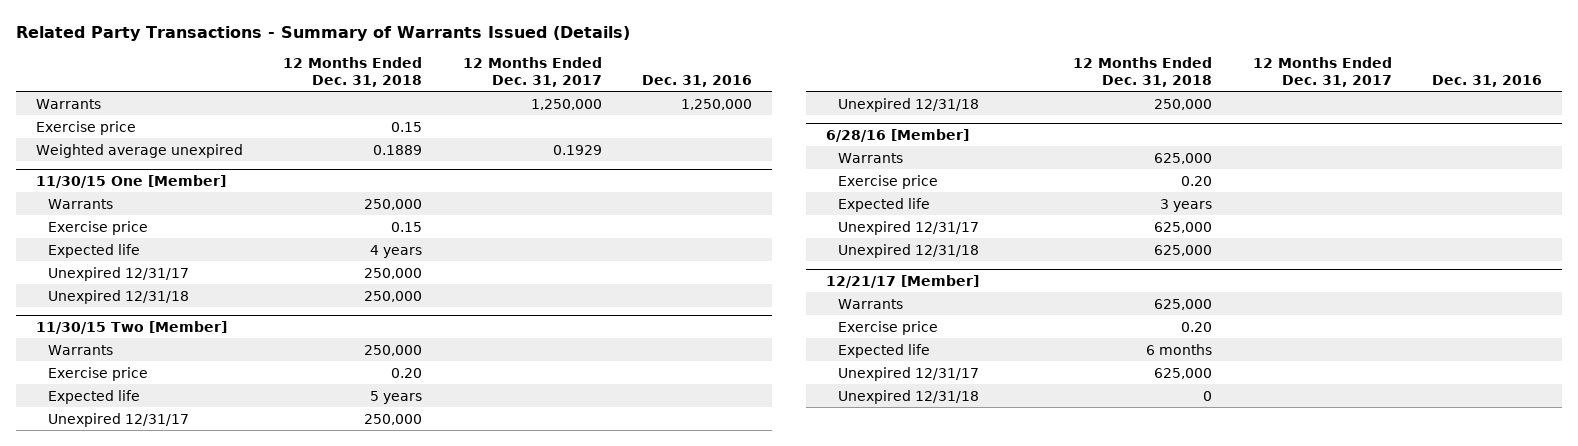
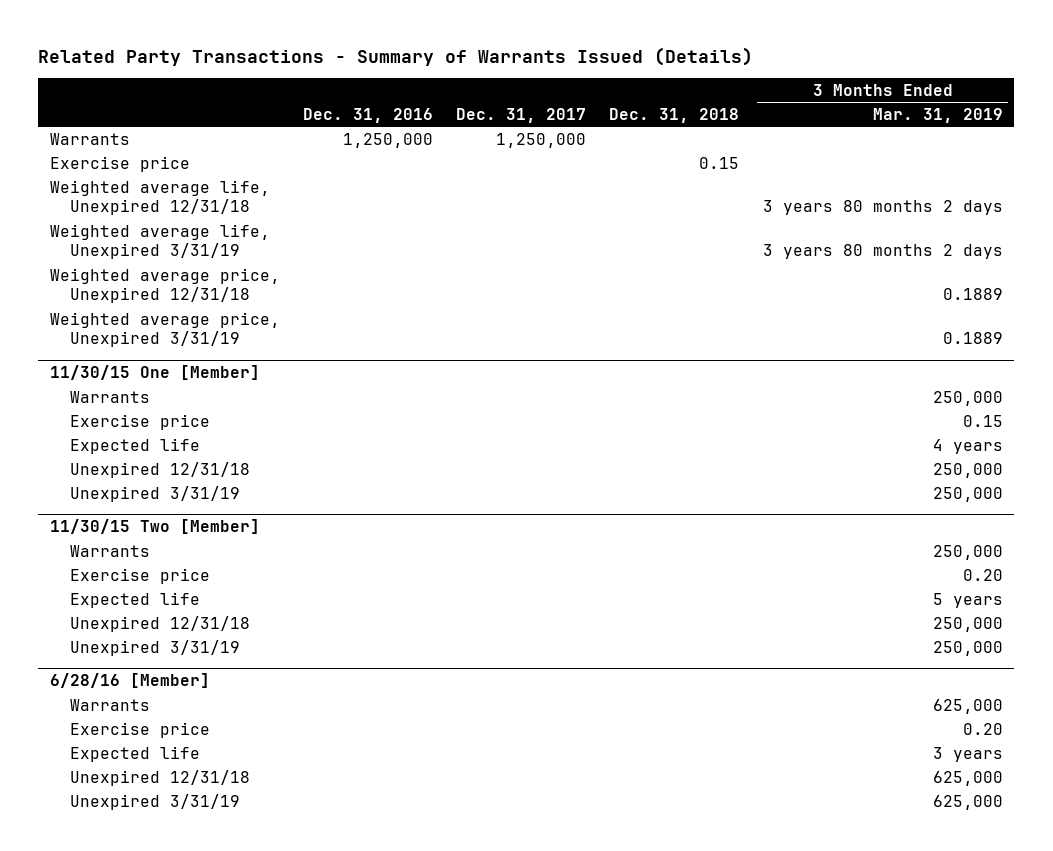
- | 12 Months Ended Dec. 31, 2018 | 12 Months Ended Dec. 31, 2017 | Dec. 31, 2016
+ | Dec. 31, 2016 | Dec. 31, 2017 | Dec. 31, 2018 | 3 Months Ended Mar. 31, 2019
- Weighted average unexpired | 0.1889 | 0.1929 |
+ Weighted average life, Unexpired 12/31/18 | | | | 3 years 80 months 2 days
+ Weighted average life, Unexpired 3/31/19 | | | | 3 years 80 months 2 days
+ Weighted average price, Unexpired 12/31/18 | | | | 0.1889
+ Weighted average price, Unexpired 3/31/19 | | | | 0.1889
@ 11/30/15 One [Member]
- Unexpired 12/31/17 | 250,000 | |
+ Unexpired 3/31/19 | | | | 250,000
@ 11/30/15 Two [Member]
- Unexpired 12/31/17 | 250,000 | |
+ Unexpired 3/31/19 | | | | 250,000
@ 6/28/16 [Member]
- Unexpired 12/31/17 | 625,000 | |
- 12/21/17 [Member]
- Warrants | 625,000 | |
- Exercise price | 0.20 | |
- Expected life | 6 months | |
- Unexpired 12/31/17 | 625,000 | |
- Unexpired 12/31/18 | 0 | |
@ 6/28/16 [Member]
+ Unexpired 3/31/19 | | | | 625,000

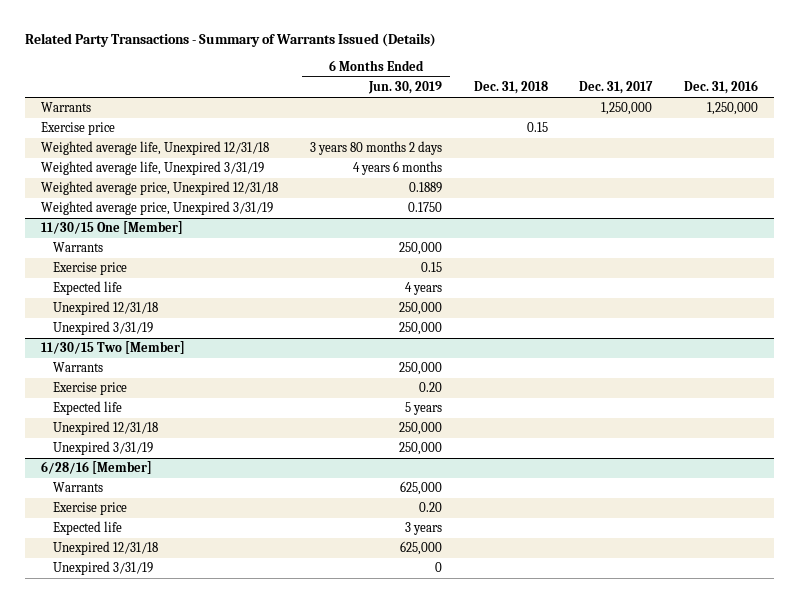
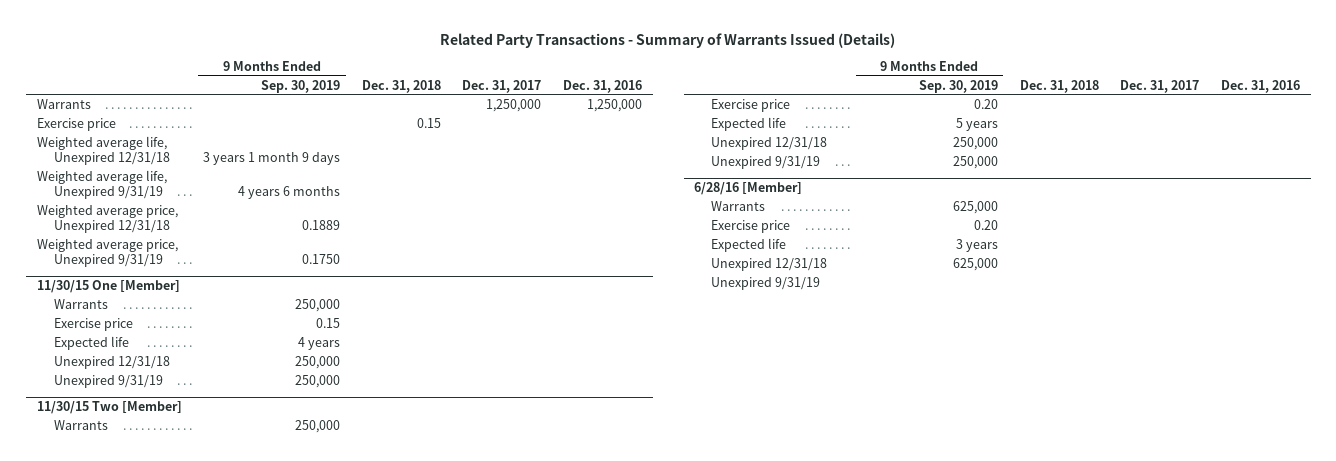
- | 6 Months Ended Jun. 30, 2019 | Dec. 31, 2018 | Dec. 31, 2017 | Dec. 31, 2016
+ | 9 Months Ended Sep. 30, 2019 | Dec. 31, 2018 | Dec. 31, 2017 | Dec. 31, 2016
- Weighted average life, Unexpired 3/31/19 | 4 years 6 months | | |
+ Weighted average life, Unexpired 9/31/19 | 4 years 6 months | | |
- Weighted average price, Unexpired 3/31/19 | 0.1750 | | |
+ Weighted average price, Unexpired 9/31/19 | 0.1750 | | |
@ 11/30/15 One [Member]
- Unexpired 3/31/19 | 250,000 | | |
+ Unexpired 9/31/19 | 250,000 | | |
@ 11/30/15 Two [Member]
- Unexpired 3/31/19 | 250,000 | | |
+ Unexpired 9/31/19 | 250,000 | | |
@ 6/28/16 [Member]
- Unexpired 3/31/19 | 0 | | |
+ Unexpired 9/31/19

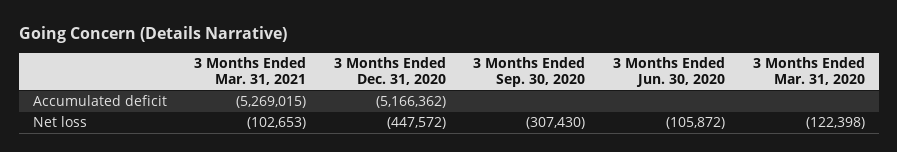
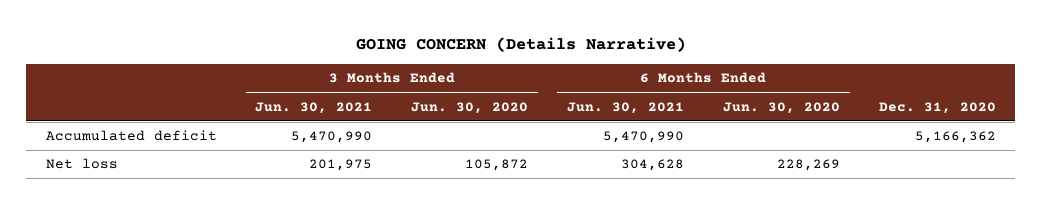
- Going Concern (Details Narrative)
+ GOING CONCERN (Details Narrative)
- | 3 Months Ended Mar. 31, 2021 | 3 Months Ended Dec. 31, 2020 | 3 Months Ended Sep. 30, 2020 | 3 Months Ended Jun. 30, 2020 | 3 Months Ended Mar. 31, 2020
+ | 3 Months Ended Jun. 30, 2021 | 3 Months Ended Jun. 30, 2020 | 6 Months Ended Jun. 30, 2021 | 6 Months Ended Jun. 30, 2020 | Dec. 31, 2020
- Net loss | (102,653) | (447,572) | (307,430) | (105,872) | (122,398)
+ Net loss | 201,975 | 105,872 | 304,628 | 228,269 |

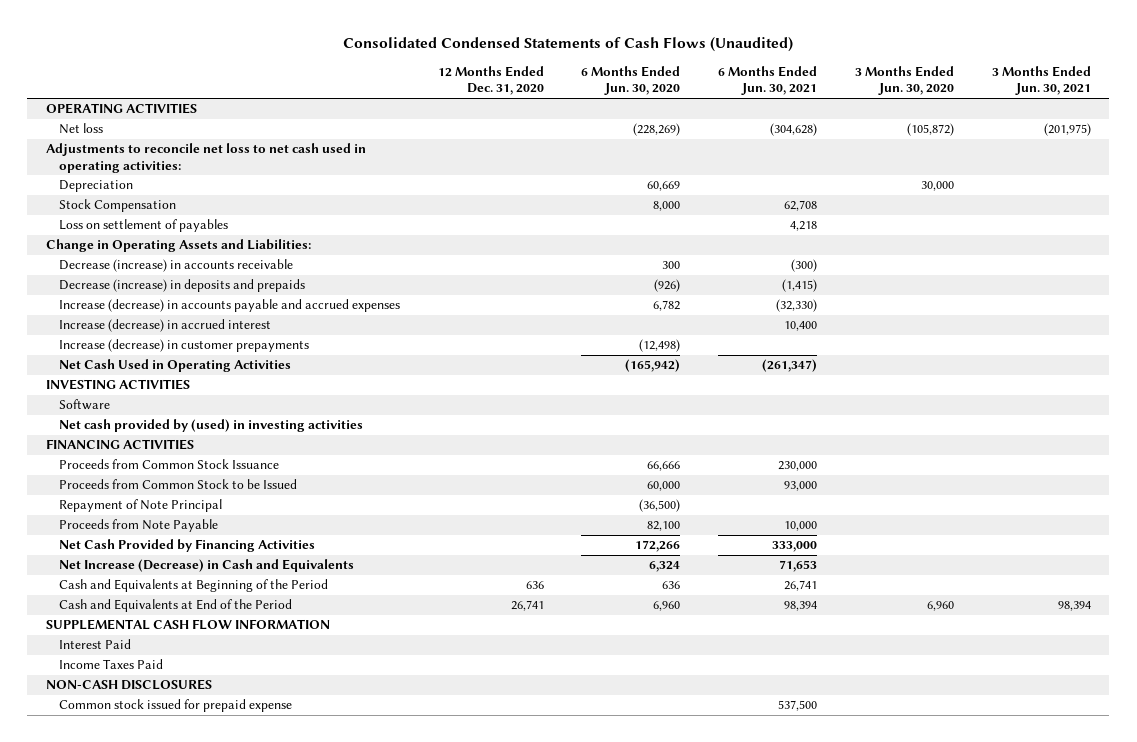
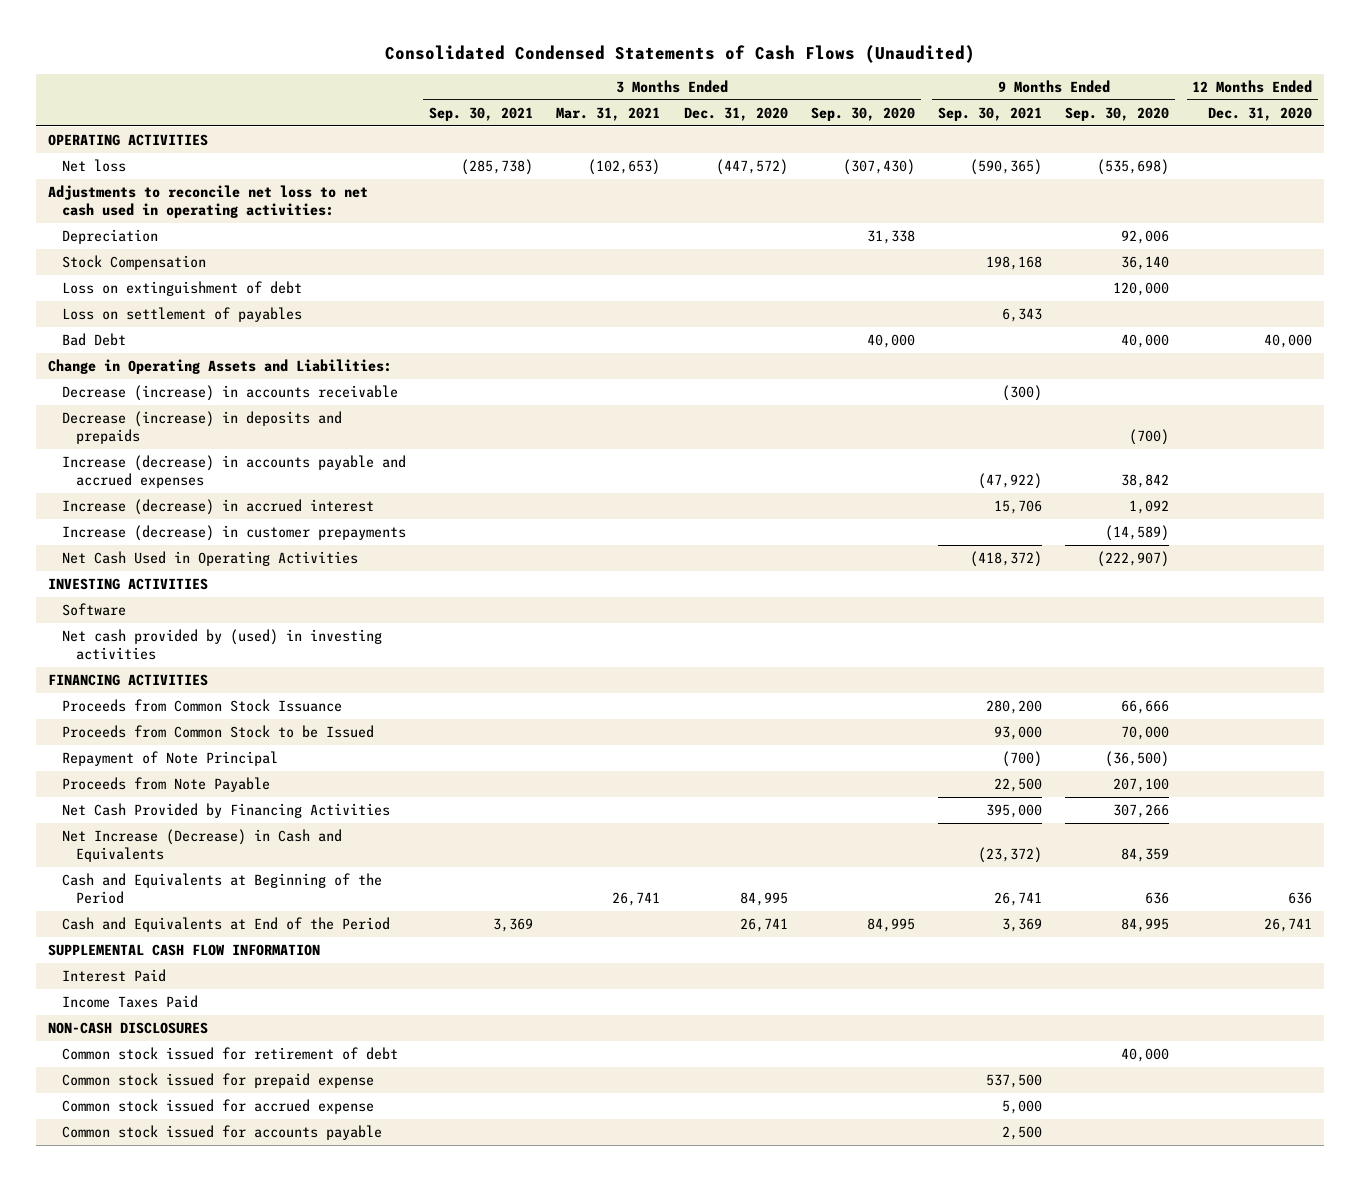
- | 12 Months Ended Dec. 31, 2020 | 6 Months Ended Jun. 30, 2020 | 6 Months Ended Jun. 30, 2021 | 3 Months Ended Jun. 30, 2020 | 3 Months Ended Jun. 30, 2021
+ | 3 Months Ended Sep. 30, 2021 | 3 Months Ended Mar. 31, 2021 | 3 Months Ended Dec. 31, 2020 | 3 Months Ended Sep. 30, 2020 | 9 Months Ended Sep. 30, 2021 | 9 Months Ended Sep. 30, 2020 | 12 Months Ended Dec. 31, 2020
+ Loss on extinguishment of debt | | | | | | 120,000 |
+ Bad Debt | | | | 40,000 | | 40,000 | 40,000
+ Common stock issued for retirement of debt | | | | | | 40,000 |
+ Common stock issued for accrued expense | | | | | 5,000 | |
+ Common stock issued for accounts payable | | | | | 2,500 | |

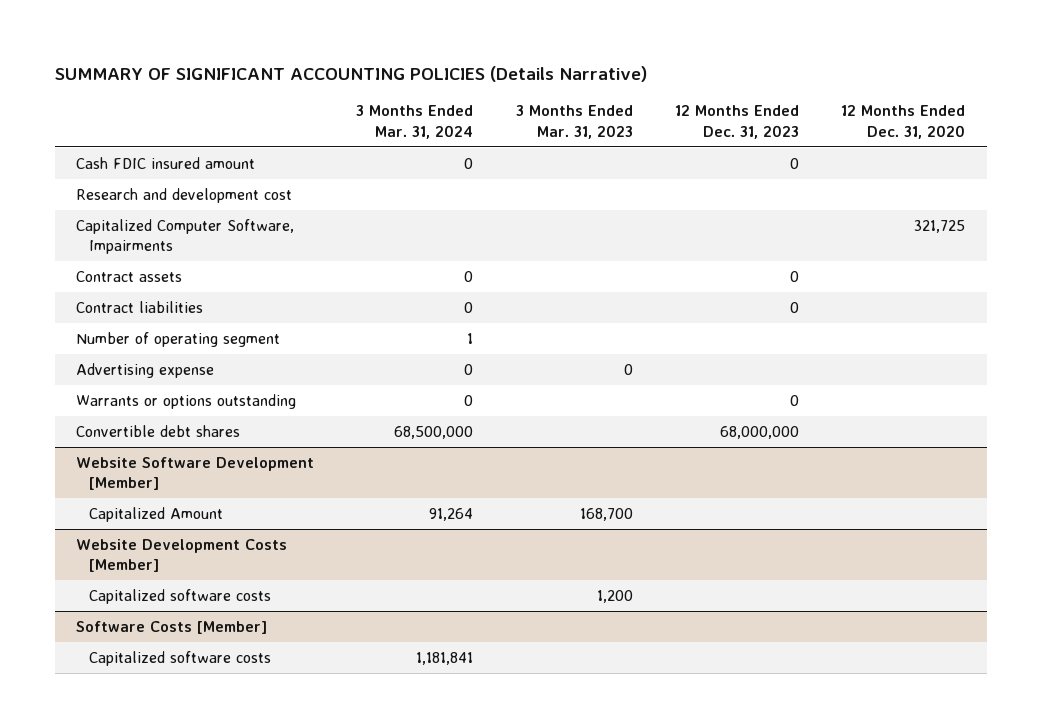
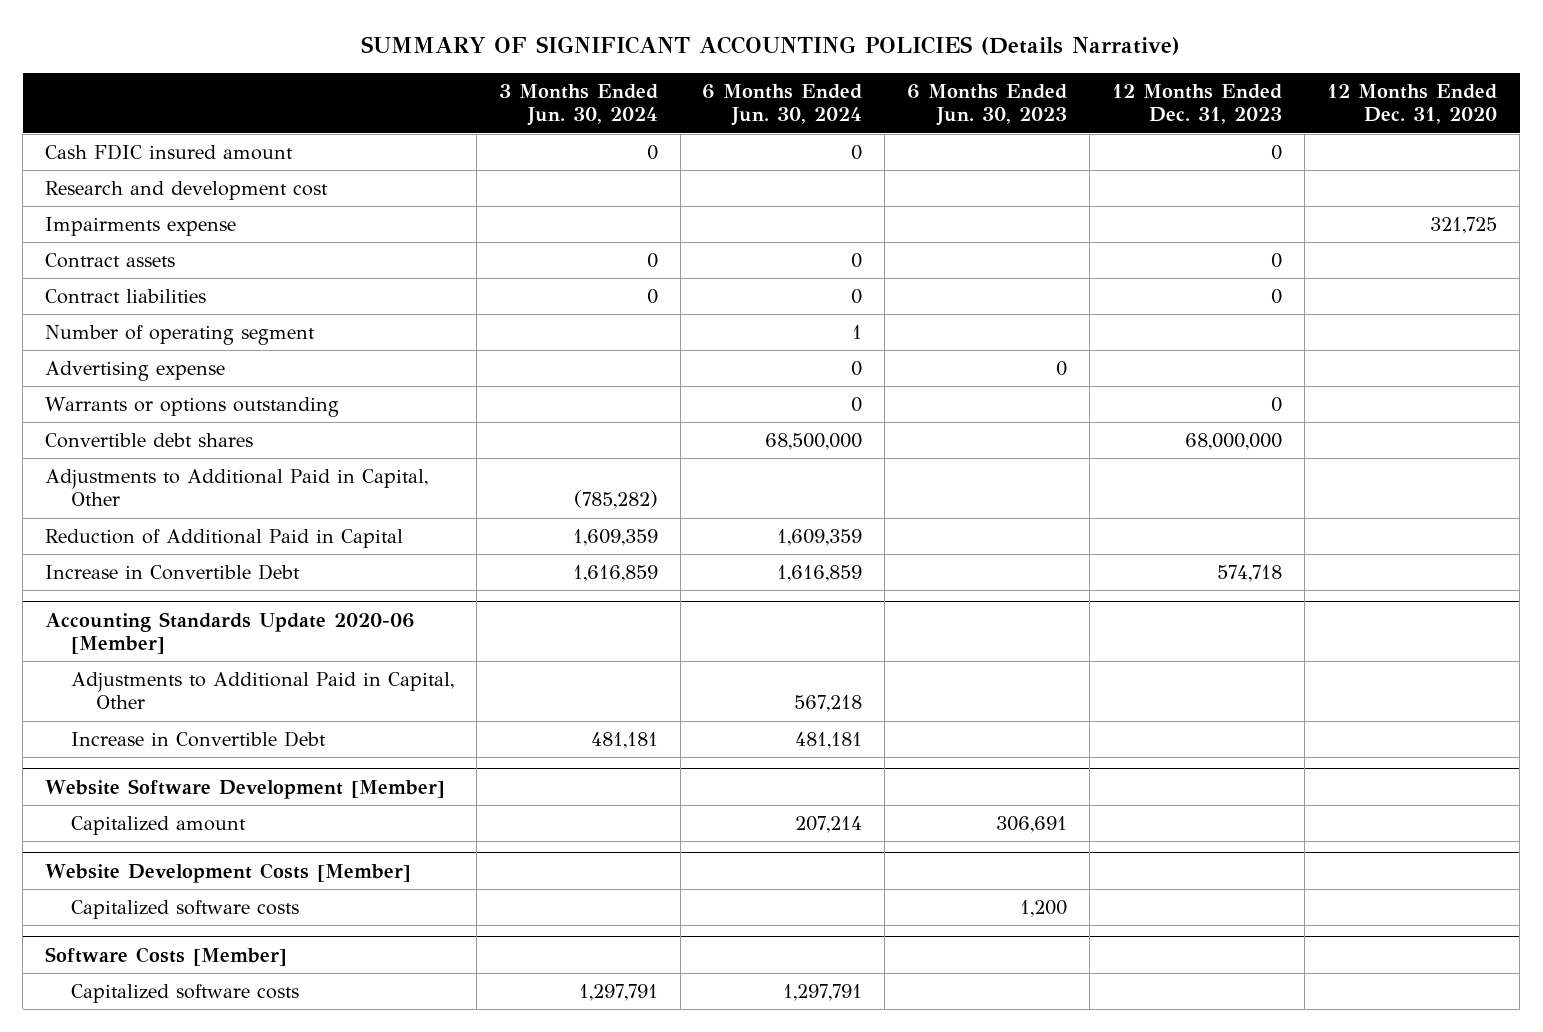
- | 3 Months Ended Mar. 31, 2024 | 3 Months Ended Mar. 31, 2023 | 12 Months Ended Dec. 31, 2023 | 12 Months Ended Dec. 31, 2020
+ | 3 Months Ended Jun. 30, 2024 | 6 Months Ended Jun. 30, 2024 | 6 Months Ended Jun. 30, 2023 | 12 Months Ended Dec. 31, 2023 | 12 Months Ended Dec. 31, 2020
- Capitalized Computer Software, Impairments | | | | 321,725
+ Impairments expense | | | | | 321,725
+ Adjustments to Additional Paid in Capital, Other | (785,282) | | | |
+ Reduction of Additional Paid in Capital | 1,609,359 | 1,609,359 | | |
+ Increase in Convertible Debt | 1,616,859 | 1,616,859 | | 574,718 |
+ Accounting Standards Update 2020-06 [Member]
+ Adjustments to Additional Paid in Capital, Other | | 567,218 | | |
+ Increase in Convertible Debt | 481,181 | 481,181 | | |
@ Website Software Development [Member]
- Capitalized Amount | 91,264 | 168,700 | |
+ Capitalized amount | | 207,214 | 306,691 | |

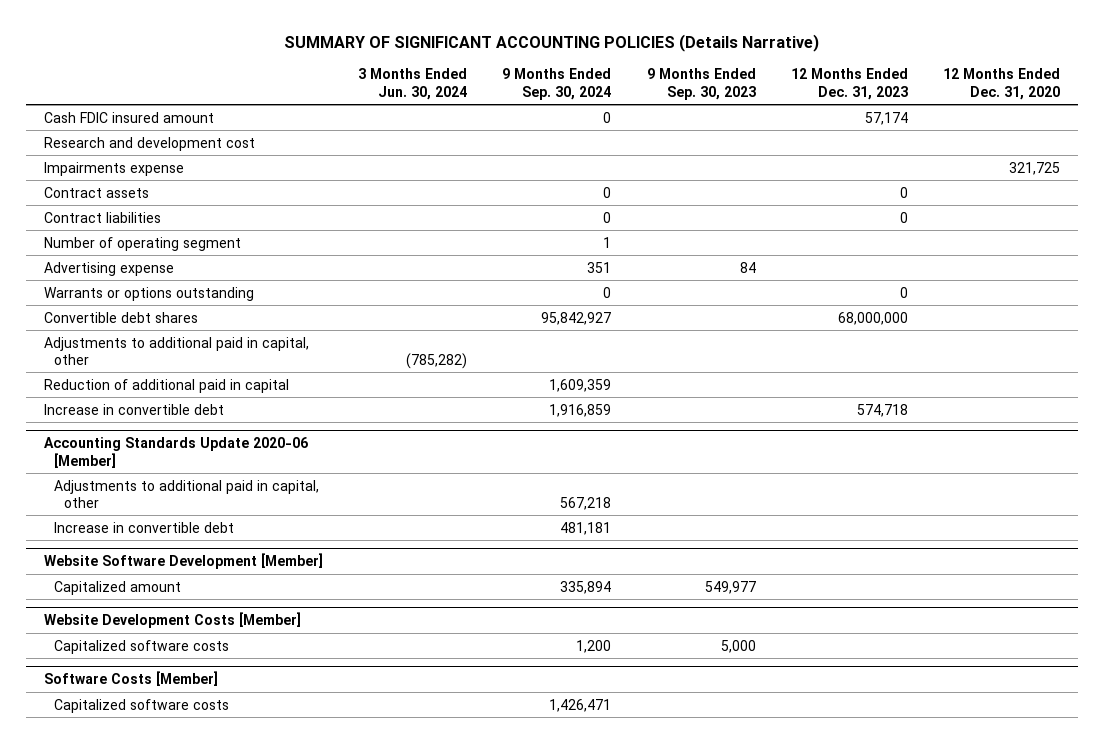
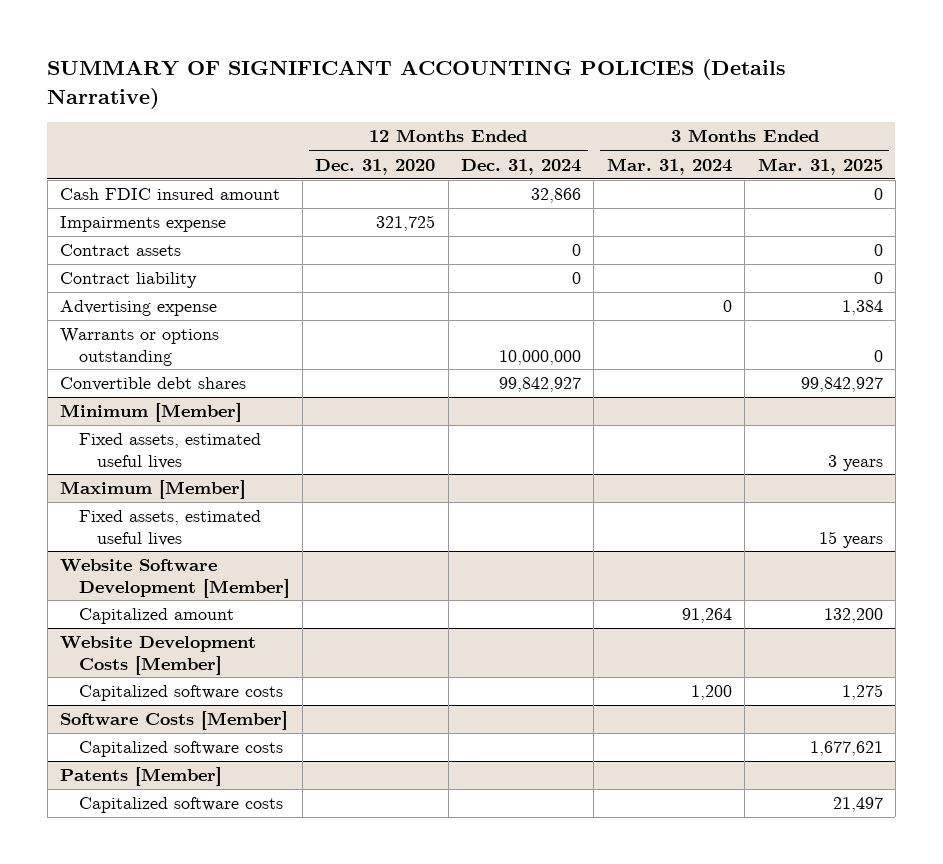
- | 3 Months Ended Jun. 30, 2024 | 9 Months Ended Sep. 30, 2024 | 9 Months Ended Sep. 30, 2023 | 12 Months Ended Dec. 31, 2023 | 12 Months Ended Dec. 31, 2020
+ | 12 Months Ended Dec. 31, 2020 | 12 Months Ended Dec. 31, 2024 | 3 Months Ended Mar. 31, 2024 | 3 Months Ended Mar. 31, 2025
- Research and development cost
- Contract liabilities | | 0 | | 0 |
- Number of operating segment | | 1 | | |
+ Contract liability | | 0 | | 0
- Adjustments to additional paid in capital, other | (785,282) | | | |
- Reduction of additional paid in capital | | 1,609,359 | | |
- Increase in convertible debt | | 1,916,859 | | 574,718 |
- Accounting Standards Update 2020-06 [Member]
- Adjustments to additional paid in capital, other | | 567,218 | | |
- Increase in convertible debt | | 481,181 | | |
+ Minimum [Member]
+ Fixed assets, estimated useful lives | | | | 3 years
+ Maximum [Member]
+ Fixed assets, estimated useful lives | | | | 15 years
+ Patents [Member]
+ Capitalized software costs | | | | 21,497

